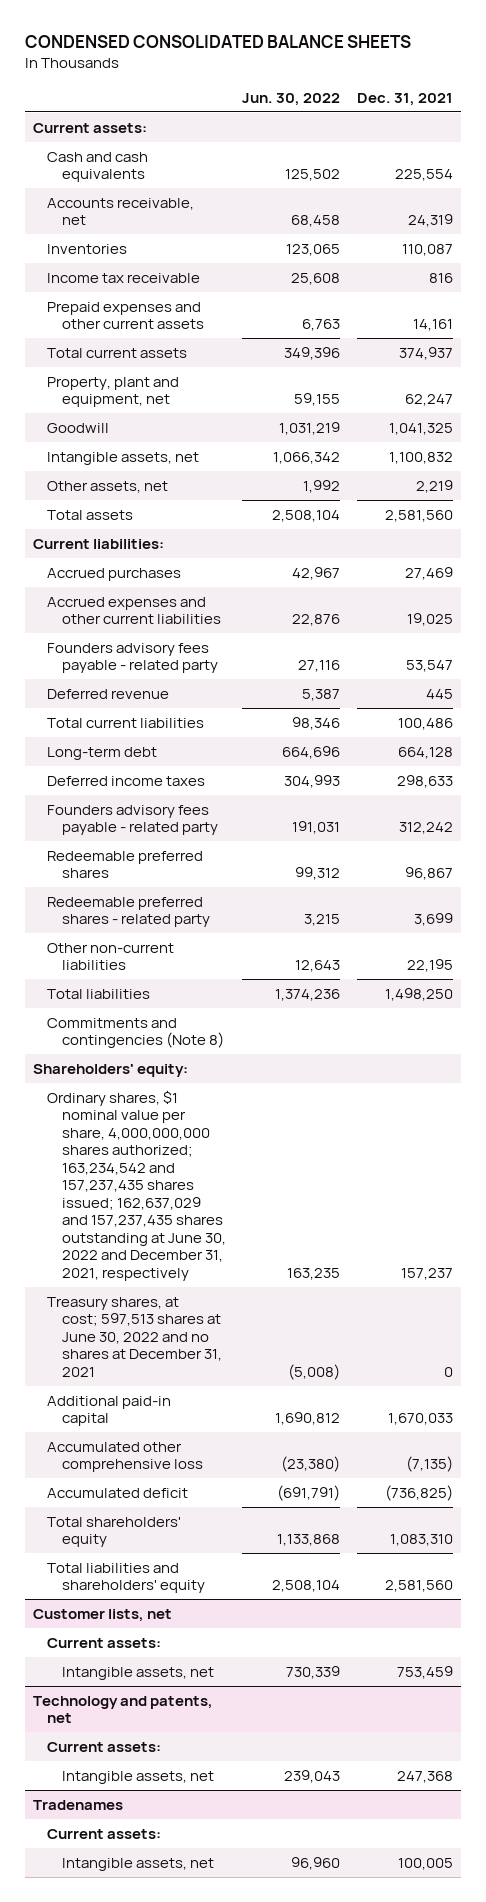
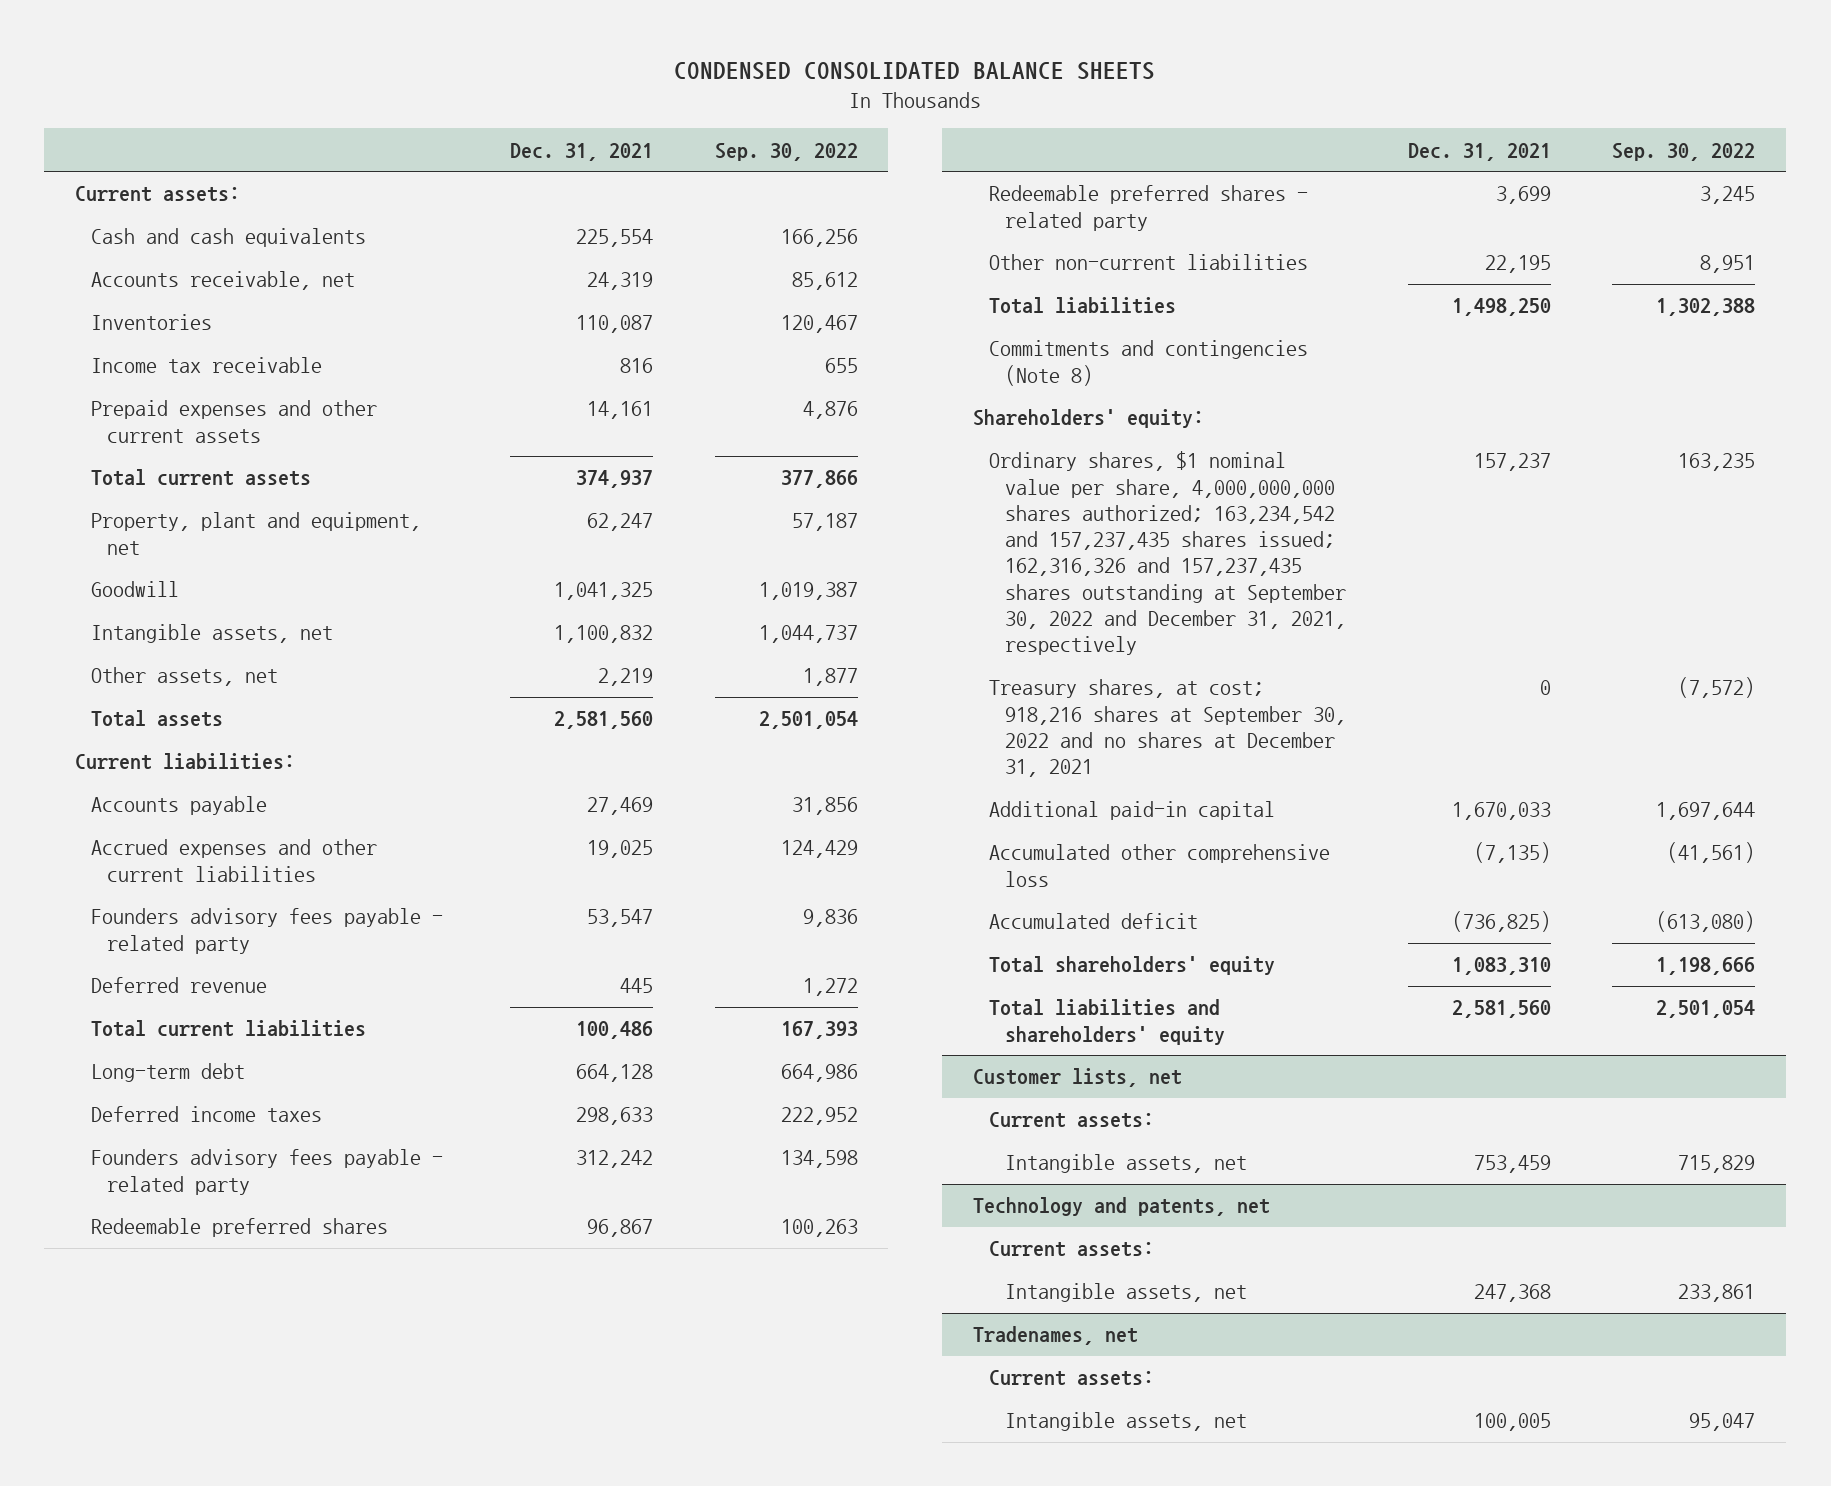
- | Jun. 30, 2022 | Dec. 31, 2021
+ | Dec. 31, 2021 | Sep. 30, 2022
- Accrued purchases | 42,967 | 27,469
+ Accounts payable | 27,469 | 31,856
- Ordinary shares, $1 nominal value per share, 4,000,000,000 shares authorized; 163,234,542 and 157,237,435 shares issued; 162,637,029 and 157,237,435 shares outstanding at June 30, 2022 and December 31, 2021, respectively | 163,235 | 157,237
- Treasury shares, at cost; 597,513 shares at June 30, 2022 and no shares at December 31, 2021 | (5,008) | 0
+ Ordinary shares, $1 nominal value per share, 4,000,000,000 shares authorized; 163,234,542 and 157,237,435 shares issued; 162,316,326 and 157,237,435 shares outstanding at September 30, 2022 and December 31, 2021, respectively | 157,237 | 163,235
+ Treasury shares, at cost; 918,216 shares at September 30, 2022 and no shares at December 31, 2021 | 0 | (7,572)
- Tradenames
+ Tradenames, net

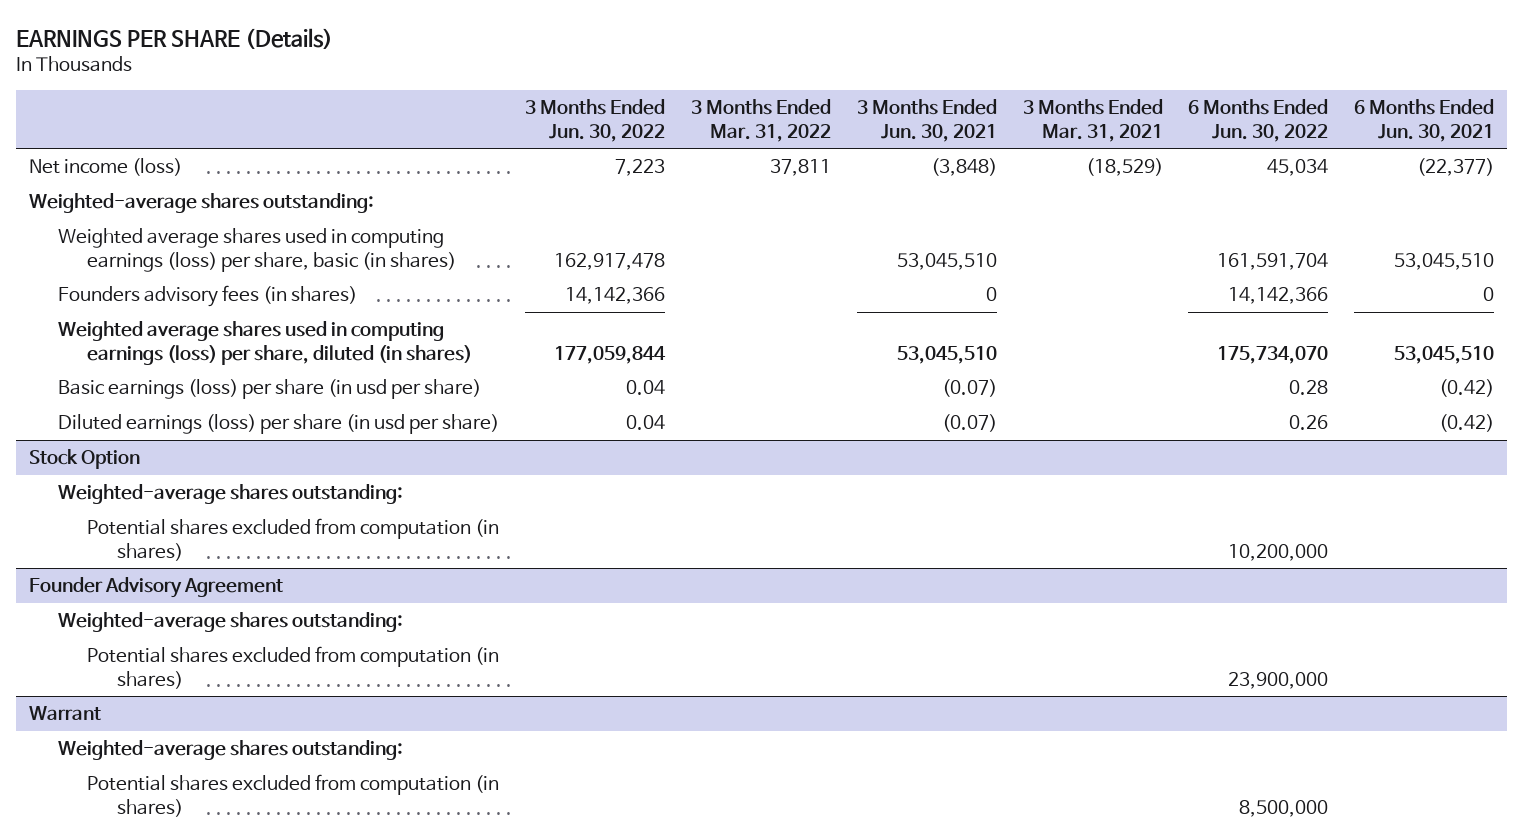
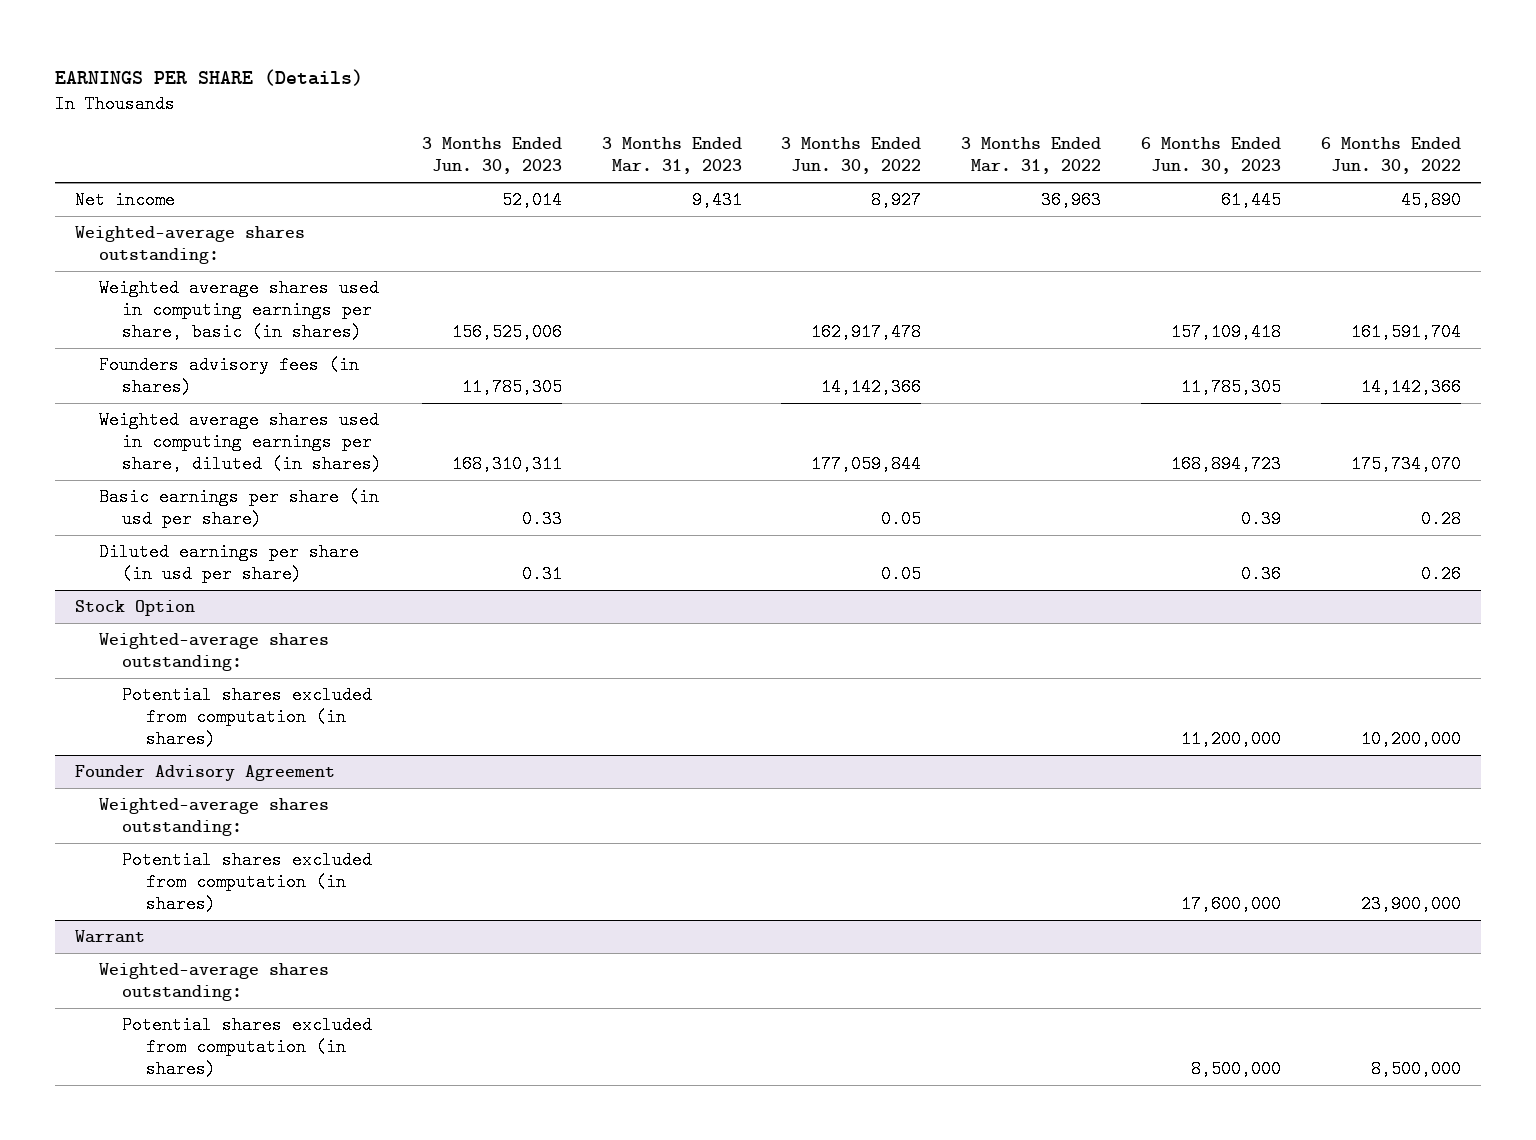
- | 3 Months Ended Jun. 30, 2022 | 3 Months Ended Mar. 31, 2022 | 3 Months Ended Jun. 30, 2021 | 3 Months Ended Mar. 31, 2021 | 6 Months Ended Jun. 30, 2022 | 6 Months Ended Jun. 30, 2021
+ | 3 Months Ended Jun. 30, 2023 | 3 Months Ended Mar. 31, 2023 | 3 Months Ended Jun. 30, 2022 | 3 Months Ended Mar. 31, 2022 | 6 Months Ended Jun. 30, 2023 | 6 Months Ended Jun. 30, 2022
- Net income (loss) | 7,223 | 37,811 | (3,848) | (18,529) | 45,034 | (22,377)
+ Net income | 52,014 | 9,431 | 8,927 | 36,963 | 61,445 | 45,890
- Weighted average shares used in computing earnings (loss) per share, basic (in shares) | 162,917,478 | | 53,045,510 | | 161,591,704 | 53,045,510
+ Weighted average shares used in computing earnings per share, basic (in shares) | 156,525,006 | | 162,917,478 | | 157,109,418 | 161,591,704
- Weighted average shares used in computing earnings (loss) per share, diluted (in shares) | 177,059,844 | | 53,045,510 | | 175,734,070 | 53,045,510
- Basic earnings (loss) per share (in usd per share) | 0.04 | | (0.07) | | 0.28 | (0.42)
- Diluted earnings (loss) per share (in usd per share) | 0.04 | | (0.07) | | 0.26 | (0.42)
+ Weighted average shares used in computing earnings per share, diluted (in shares) | 168,310,311 | | 177,059,844 | | 168,894,723 | 175,734,070
+ Basic earnings per share (in usd per share) | 0.33 | | 0.05 | | 0.39 | 0.28
+ Diluted earnings per share (in usd per share) | 0.31 | | 0.05 | | 0.36 | 0.26

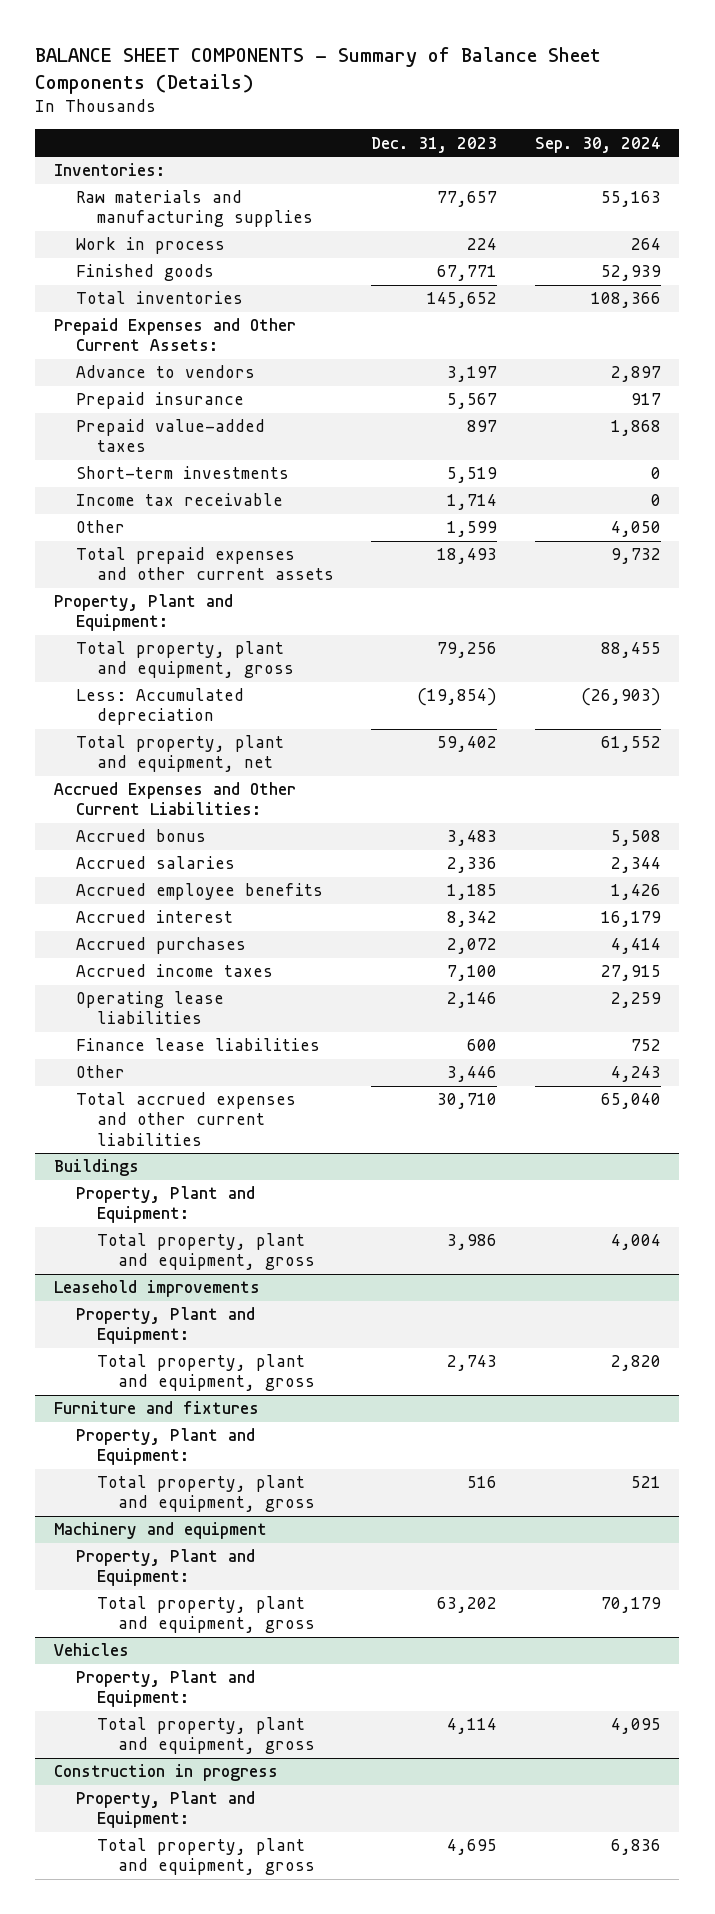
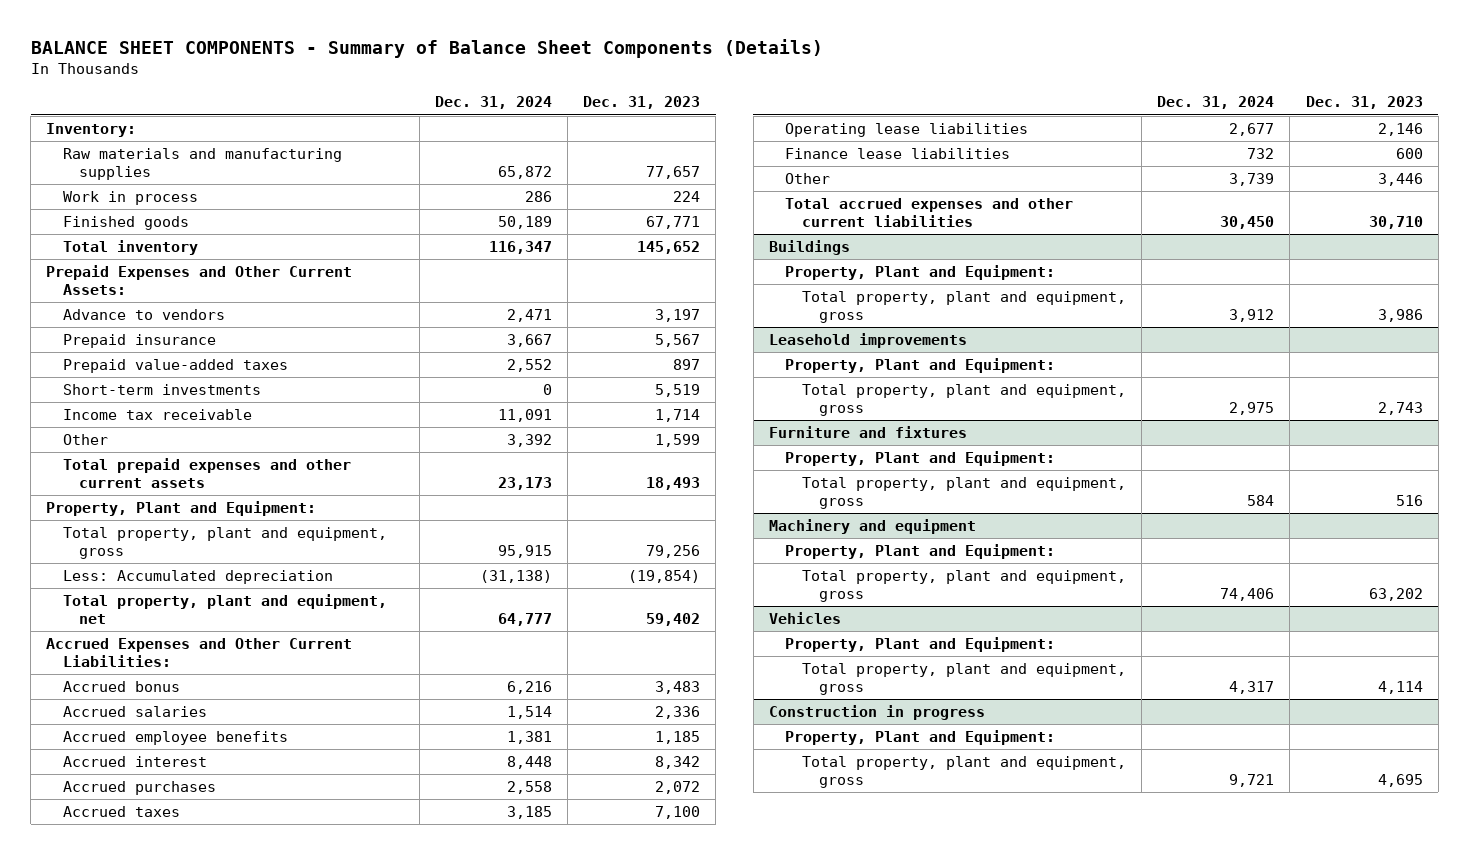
- | Dec. 31, 2023 | Sep. 30, 2024
+ | Dec. 31, 2024 | Dec. 31, 2023
- Inventories:
+ Inventory:
- Total inventories | 145,652 | 108,366
+ Total inventory | 116,347 | 145,652
- Accrued income taxes | 7,100 | 27,915
+ Accrued taxes | 3,185 | 7,100

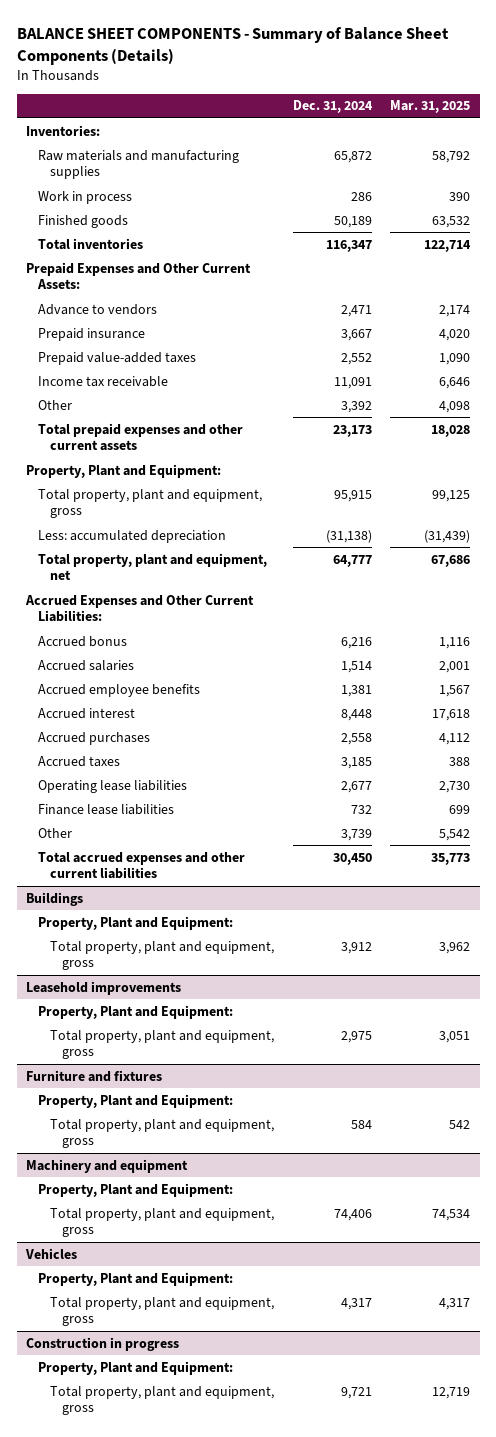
- | Dec. 31, 2024 | Dec. 31, 2023
+ | Dec. 31, 2024 | Mar. 31, 2025
- Inventory:
+ Inventories:
- Total inventory | 116,347 | 145,652
+ Total inventories | 116,347 | 122,714
- Short-term investments | 0 | 5,519
- Less: Accumulated depreciation | (31,138) | (19,854)
+ Less: accumulated depreciation | (31,138) | (31,439)

